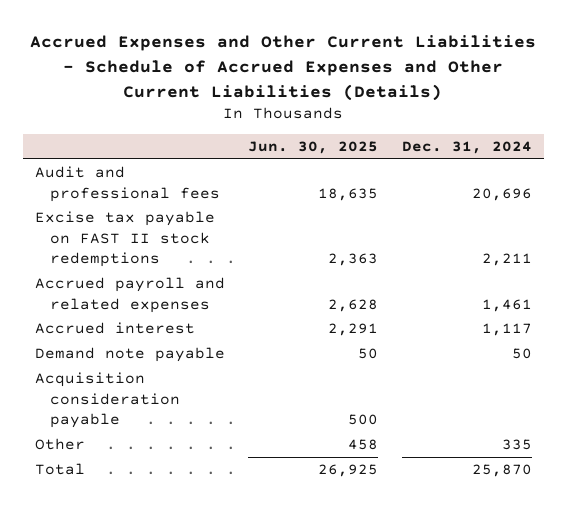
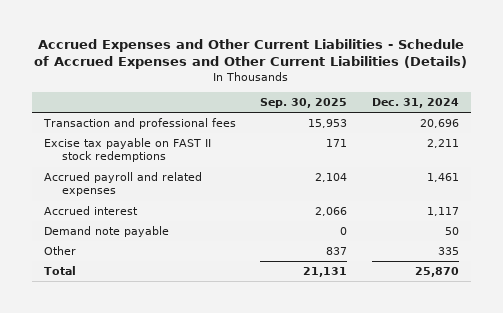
- | Jun. 30, 2025 | Dec. 31, 2024
+ | Sep. 30, 2025 | Dec. 31, 2024
- Audit and professional fees | 18,635 | 20,696
+ Transaction and professional fees | 15,953 | 20,696
- Acquisition consideration payable | 500 |

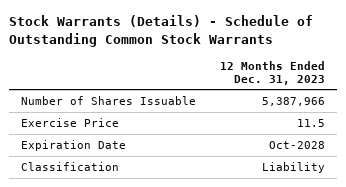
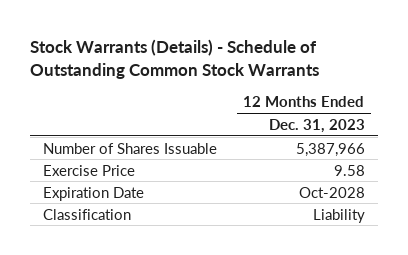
- Exercise Price | 11.5
+ Exercise Price | 9.58

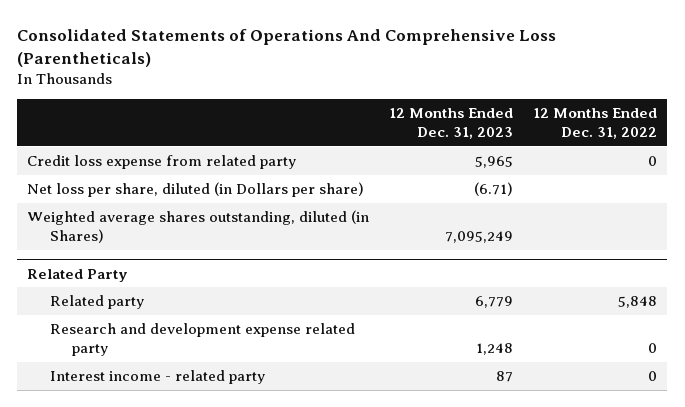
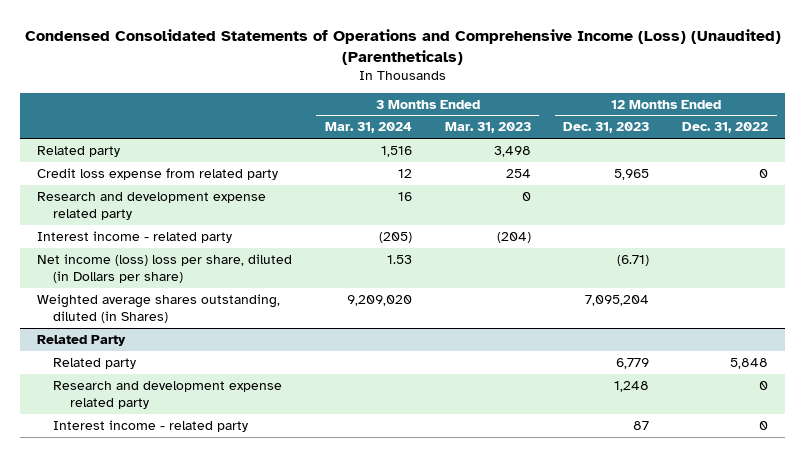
- Consolidated Statements of Operations And Comprehensive Loss (Parentheticals)
+ Condensed Consolidated Statements of Operations and Comprehensive Income (Loss) (Unaudited) (Parentheticals)
- | 12 Months Ended Dec. 31, 2023 | 12 Months Ended Dec. 31, 2022
+ | 3 Months Ended Mar. 31, 2024 | 3 Months Ended Mar. 31, 2023 | 12 Months Ended Dec. 31, 2023 | 12 Months Ended Dec. 31, 2022
+ Related party | 1,516 | 3,498 | |
- Net loss per share, diluted (in Dollars per share) | (6.71) |
- Weighted average shares outstanding, diluted (in Shares) | 7,095,249 |
+ Research and development expense related party | 16 | 0 | |
+ Interest income - related party | (205) | (204) | |
+ Net income (loss) loss per share, diluted (in Dollars per share) | 1.53 | | (6.71) |
+ Weighted average shares outstanding, diluted (in Shares) | 9,209,020 | | 7,095,204 |

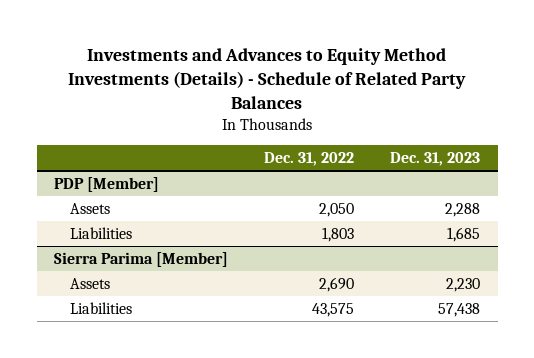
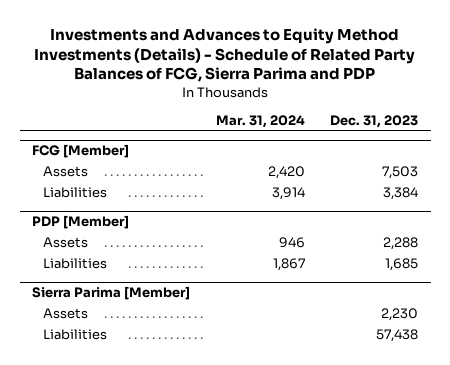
- Investments and Advances to Equity Method Investments (Details) - Schedule of Related Party Balances
+ Investments and Advances to Equity Method Investments (Details) - Schedule of Related Party Balances of FCG, Sierra Parima and PDP
- | Dec. 31, 2022 | Dec. 31, 2023
+ | Mar. 31, 2024 | Dec. 31, 2023
+ FCG [Member]
+ Assets | 2,420 | 7,503
+ Liabilities | 3,914 | 3,384

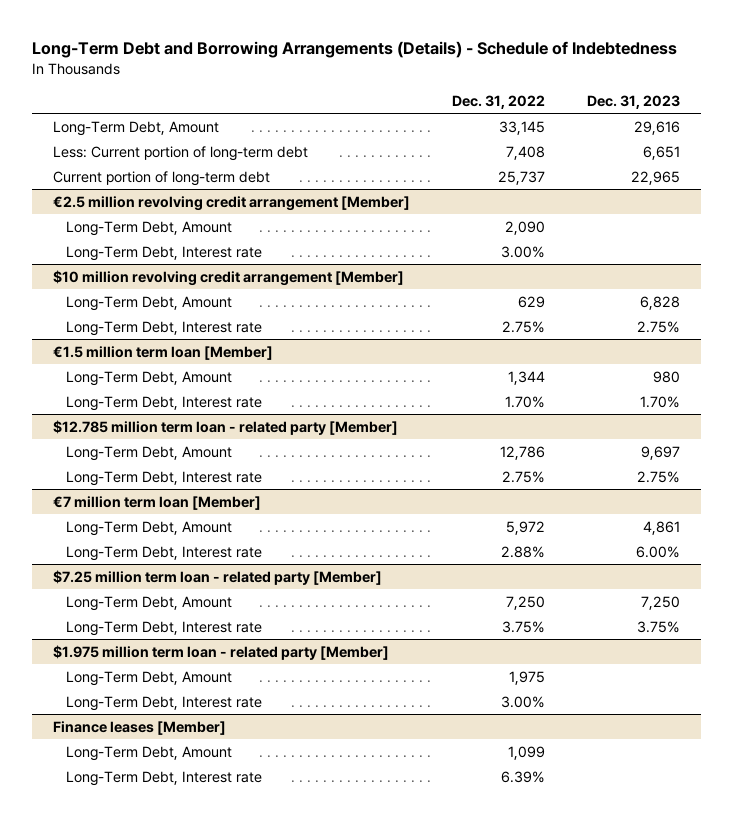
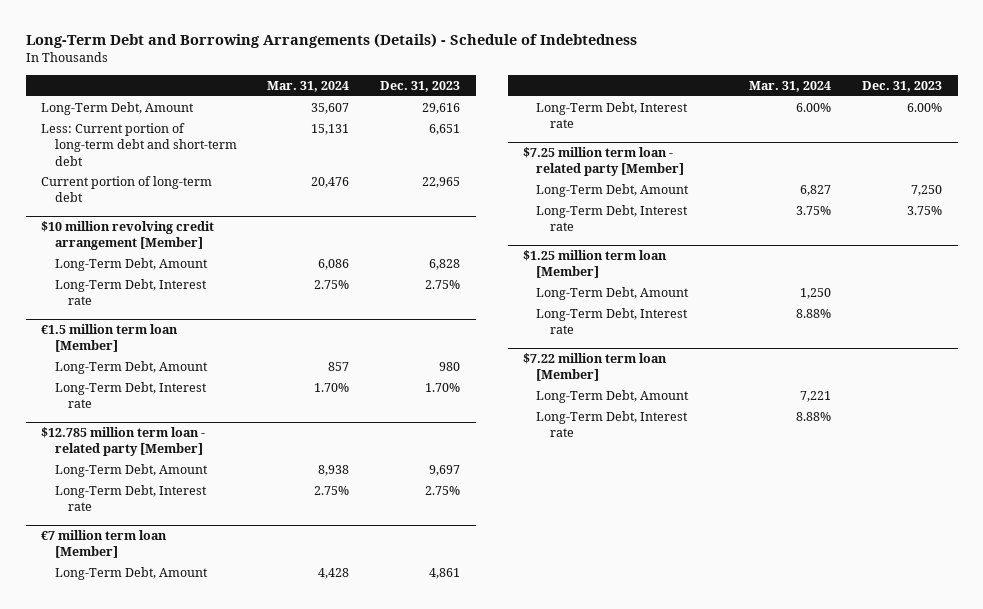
- | Dec. 31, 2022 | Dec. 31, 2023
+ | Mar. 31, 2024 | Dec. 31, 2023
- Less: Current portion of long-term debt | 7,408 | 6,651
+ Less: Current portion of long-term debt and short-term debt | 15,131 | 6,651
- €2.5 million revolving credit arrangement [Member]
- Long-Term Debt, Amount | 2,090 |
- Long-Term Debt, Interest rate | 3.00% |
- $1.975 million term loan - related party [Member]
+ $1.25 million term loan [Member]
- Finance leases [Member]
+ $7.22 million term loan [Member]

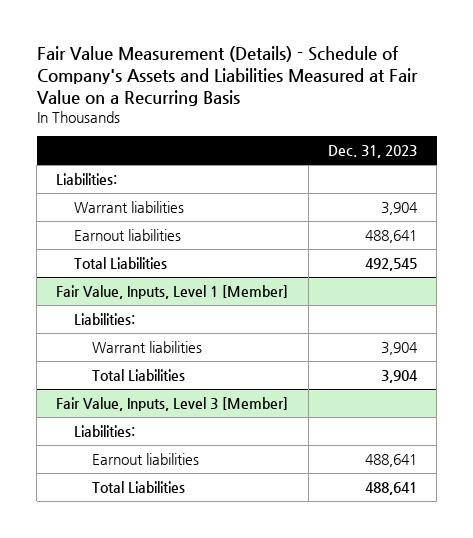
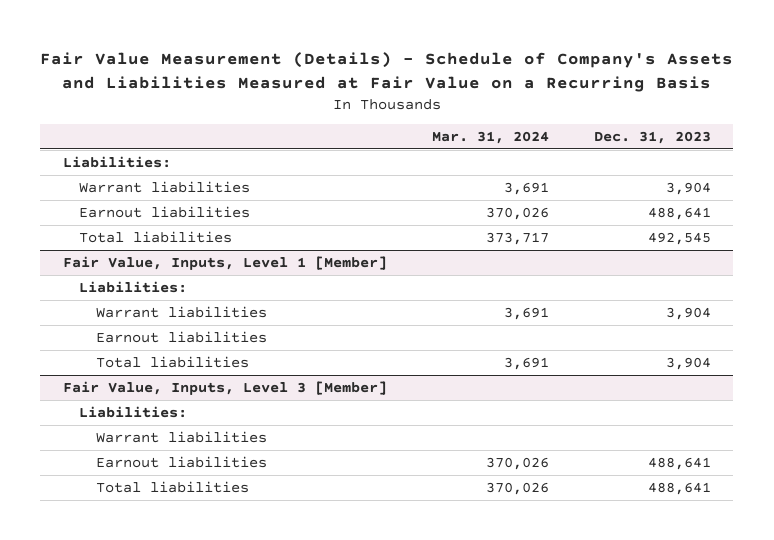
- | Dec. 31, 2023
+ | Mar. 31, 2024 | Dec. 31, 2023
- Total Liabilities | 492,545
+ Total liabilities | 373,717 | 492,545
@ Fair Value, Inputs, Level 1 [Member]
- Total Liabilities | 3,904
+ Earnout liabilities
+ Total liabilities | 3,691 | 3,904
@ Fair Value, Inputs, Level 3 [Member]
+ Warrant liabilities
- Total Liabilities | 488,641
+ Total liabilities | 370,026 | 488,641

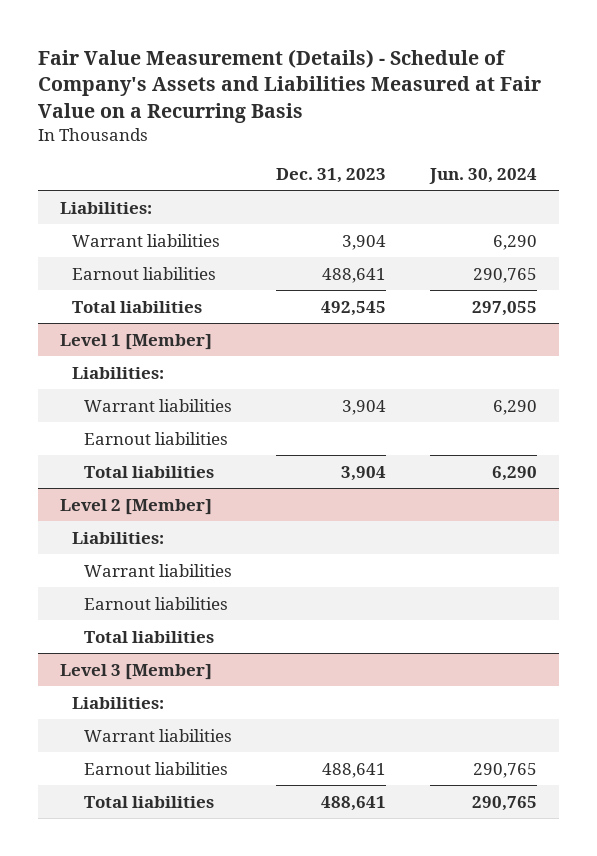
- | Mar. 31, 2024 | Dec. 31, 2023
+ | Dec. 31, 2023 | Jun. 30, 2024
- Fair Value, Inputs, Level 1 [Member]
+ Level 1 [Member]
- Fair Value, Inputs, Level 3 [Member]
+ Level 2 [Member]
+ Earnout liabilities
+ Total liabilities
+ Level 3 [Member]
+ Liabilities:
+ Warrant liabilities

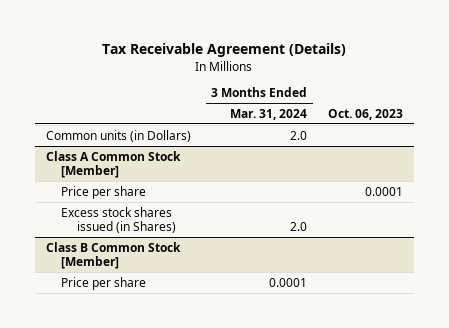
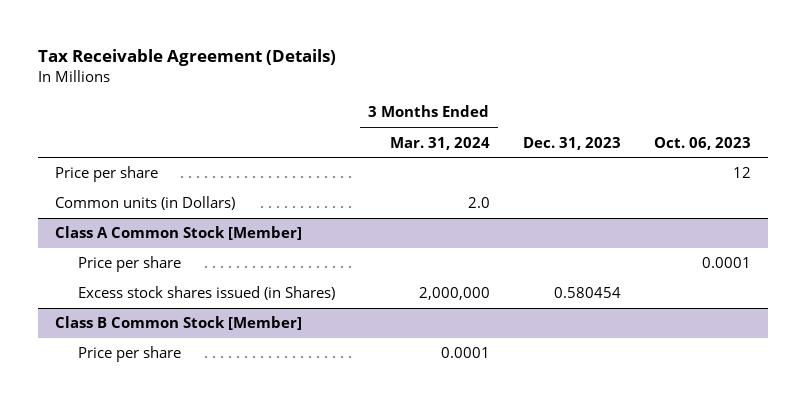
- | 3 Months Ended Mar. 31, 2024 | Oct. 06, 2023
+ | 3 Months Ended Mar. 31, 2024 | Dec. 31, 2023 | Oct. 06, 2023
+ Price per share | | | 12
@ Class A Common Stock [Member]
- Excess stock shares issued (in Shares) | 2.0 |
+ Excess stock shares issued (in Shares) | 2,000,000 | 0.580454 |

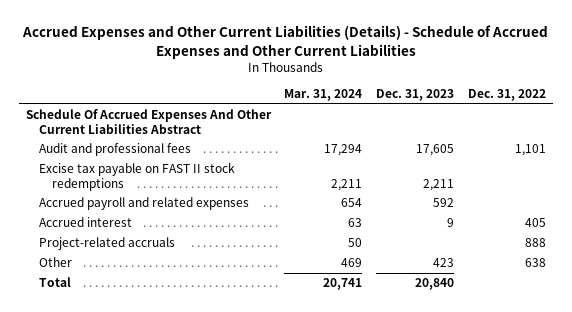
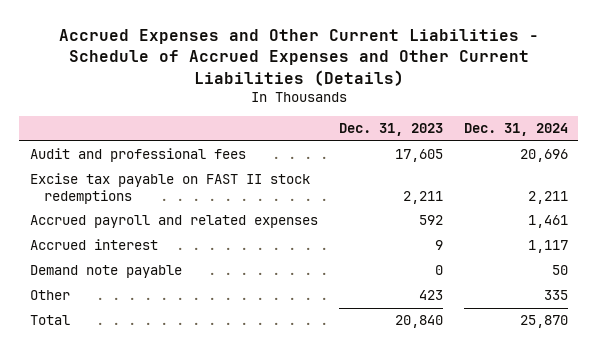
- Accrued Expenses and Other Current Liabilities (Details) - Schedule of Accrued Expenses and Other Current Liabilities
+ Accrued Expenses and Other Current Liabilities - Schedule of Accrued Expenses and Other Current Liabilities (Details)
- | Mar. 31, 2024 | Dec. 31, 2023 | Dec. 31, 2022
+ | Dec. 31, 2023 | Dec. 31, 2024
- Schedule Of Accrued Expenses And Other Current Liabilities Abstract
- Project-related accruals | 50 | | 888
+ Demand note payable | 0 | 50

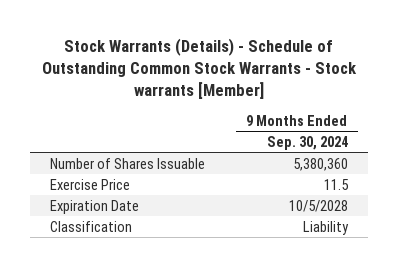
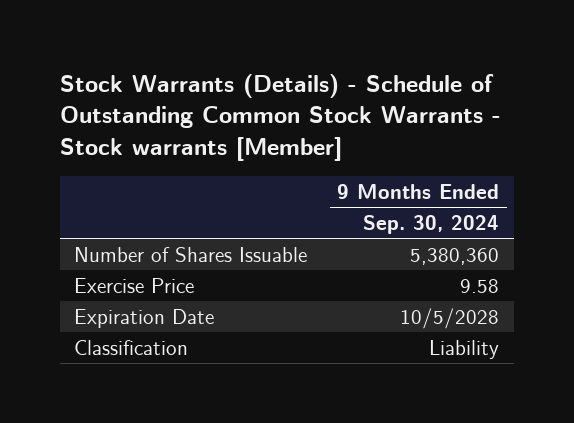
- Exercise Price | 11.5
+ Exercise Price | 9.58

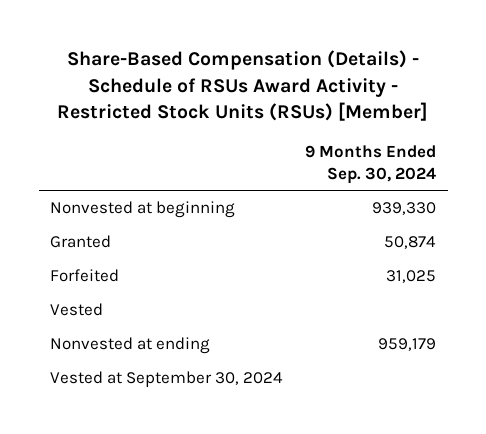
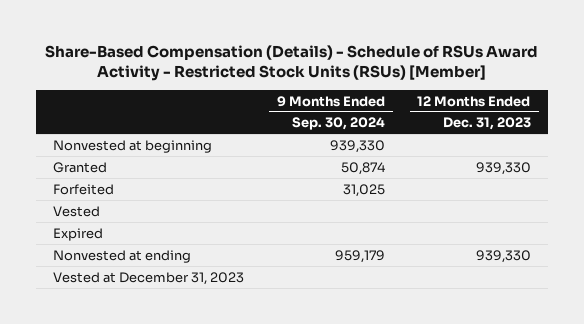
- | 9 Months Ended Sep. 30, 2024
+ | 9 Months Ended Sep. 30, 2024 | 12 Months Ended Dec. 31, 2023
+ Expired
- Vested at September 30, 2024
+ Vested at December 31, 2023

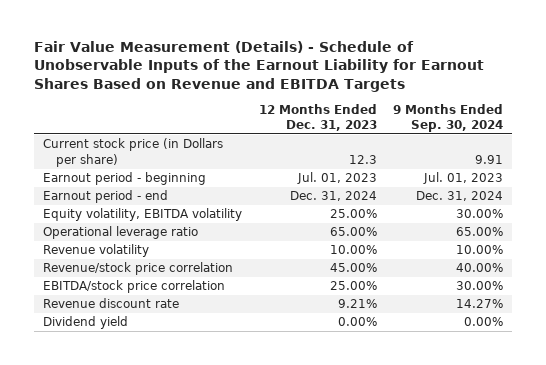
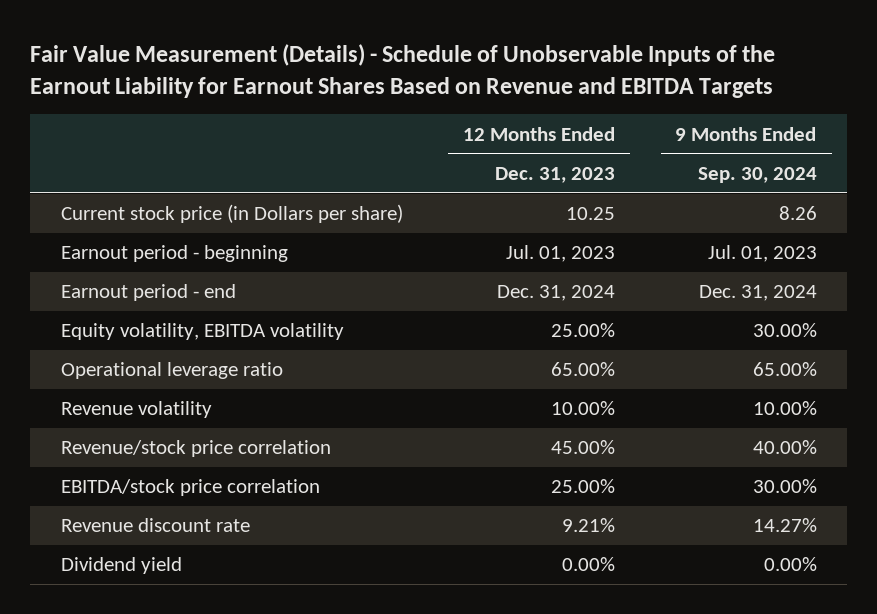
- Current stock price (in Dollars per share) | 12.3 | 9.91
+ Current stock price (in Dollars per share) | 10.25 | 8.26

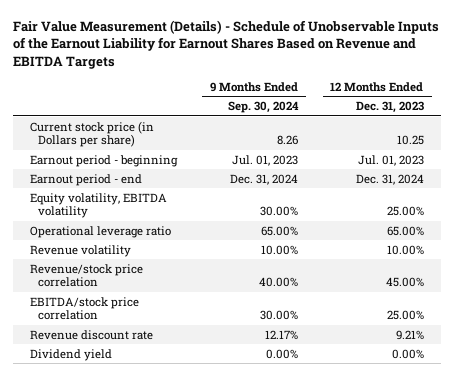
- | 12 Months Ended Dec. 31, 2023 | 9 Months Ended Sep. 30, 2024
+ | 9 Months Ended Sep. 30, 2024 | 12 Months Ended Dec. 31, 2023
- Revenue discount rate | 9.21% | 14.27%
+ Revenue discount rate | 12.17% | 9.21%

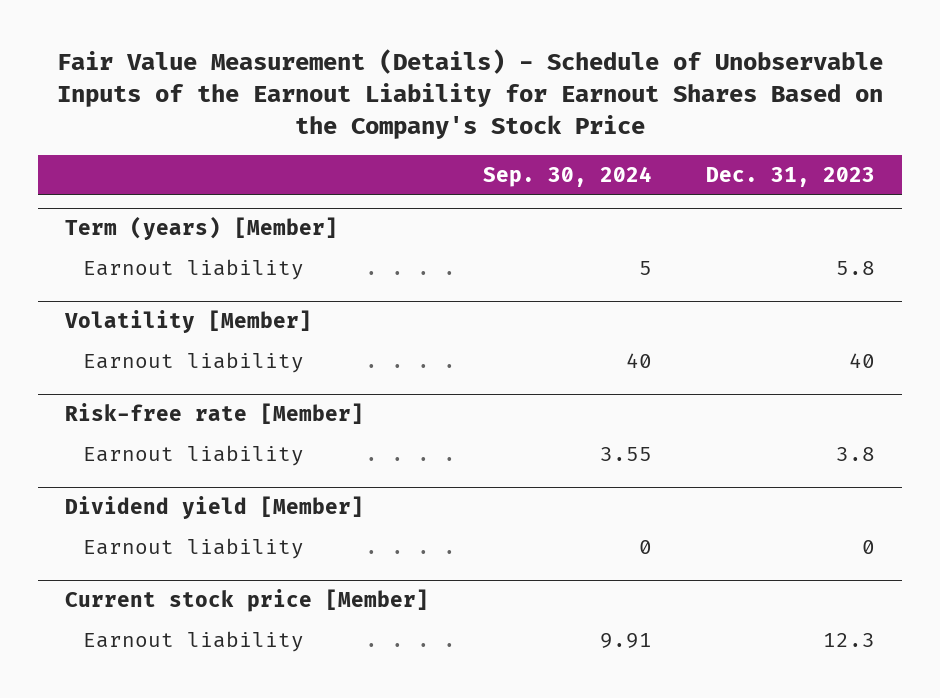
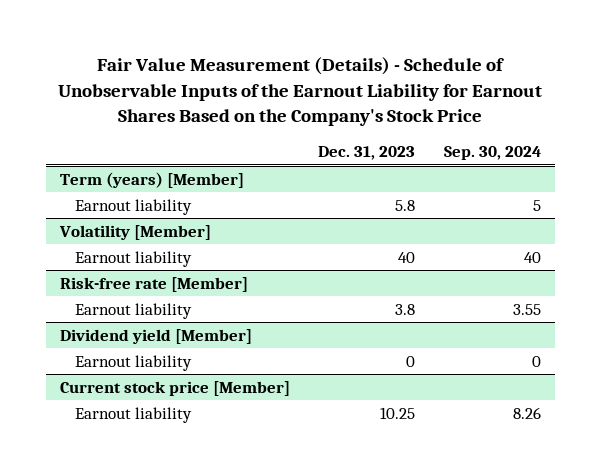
- | Sep. 30, 2024 | Dec. 31, 2023
+ | Dec. 31, 2023 | Sep. 30, 2024
@ Current stock price [Member]
- Earnout liability | 9.91 | 12.3
+ Earnout liability | 10.25 | 8.26

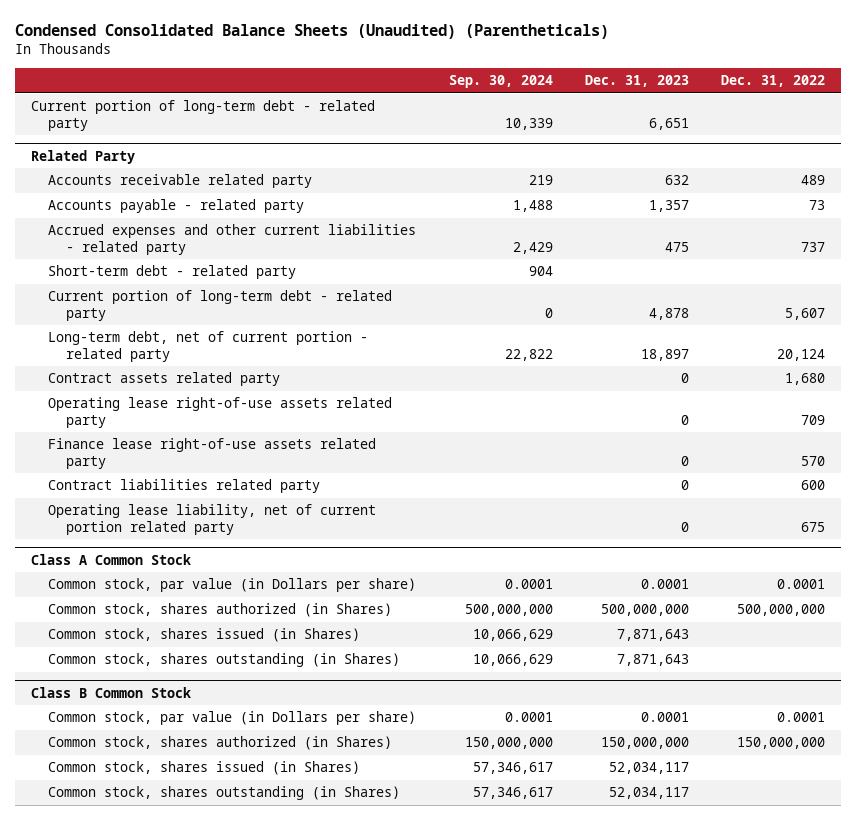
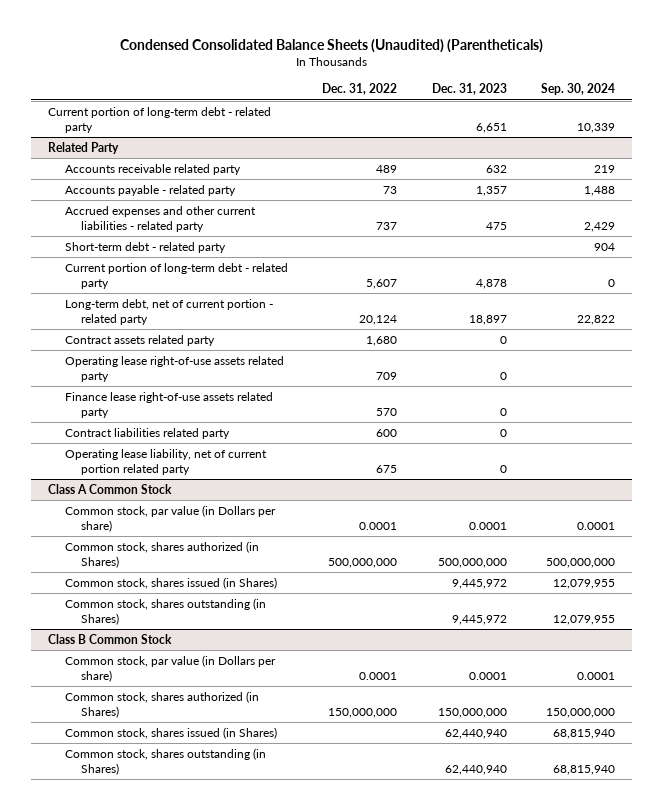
- | Sep. 30, 2024 | Dec. 31, 2023 | Dec. 31, 2022
+ | Dec. 31, 2022 | Dec. 31, 2023 | Sep. 30, 2024
@ Class A Common Stock
- Common stock, shares issued (in Shares) | 10,066,629 | 7,871,643 |
- Common stock, shares outstanding (in Shares) | 10,066,629 | 7,871,643 |
+ Common stock, shares issued (in Shares) | | 9,445,972 | 12,079,955
+ Common stock, shares outstanding (in Shares) | | 9,445,972 | 12,079,955
@ Class B Common Stock
- Common stock, shares issued (in Shares) | 57,346,617 | 52,034,117 |
- Common stock, shares outstanding (in Shares) | 57,346,617 | 52,034,117 |
+ Common stock, shares issued (in Shares) | | 62,440,940 | 68,815,940
+ Common stock, shares outstanding (in Shares) | | 62,440,940 | 68,815,940

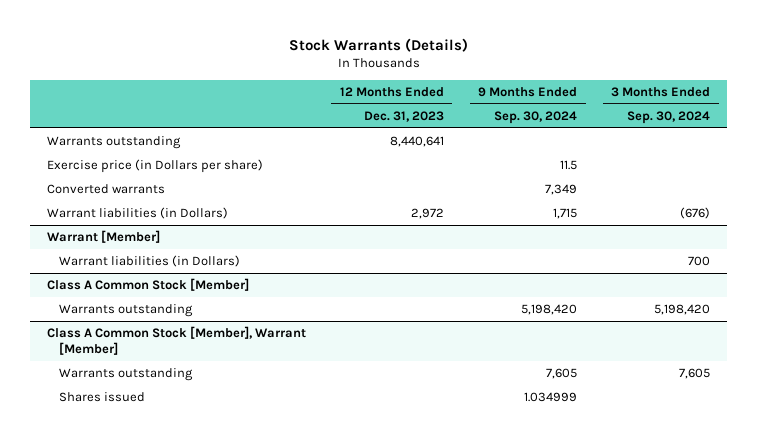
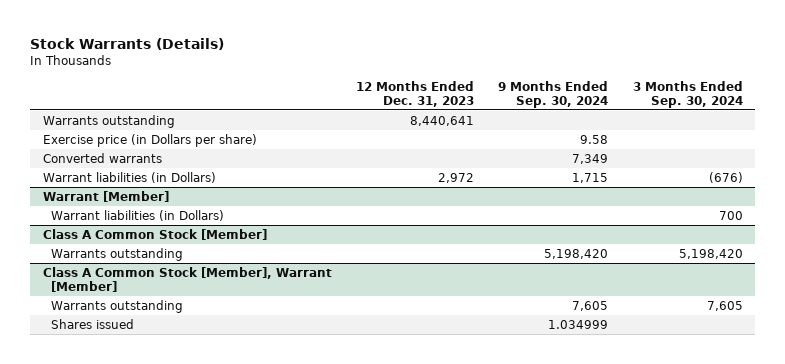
- Exercise price (in Dollars per share) | | 11.5 |
+ Exercise price (in Dollars per share) | | 9.58 |

